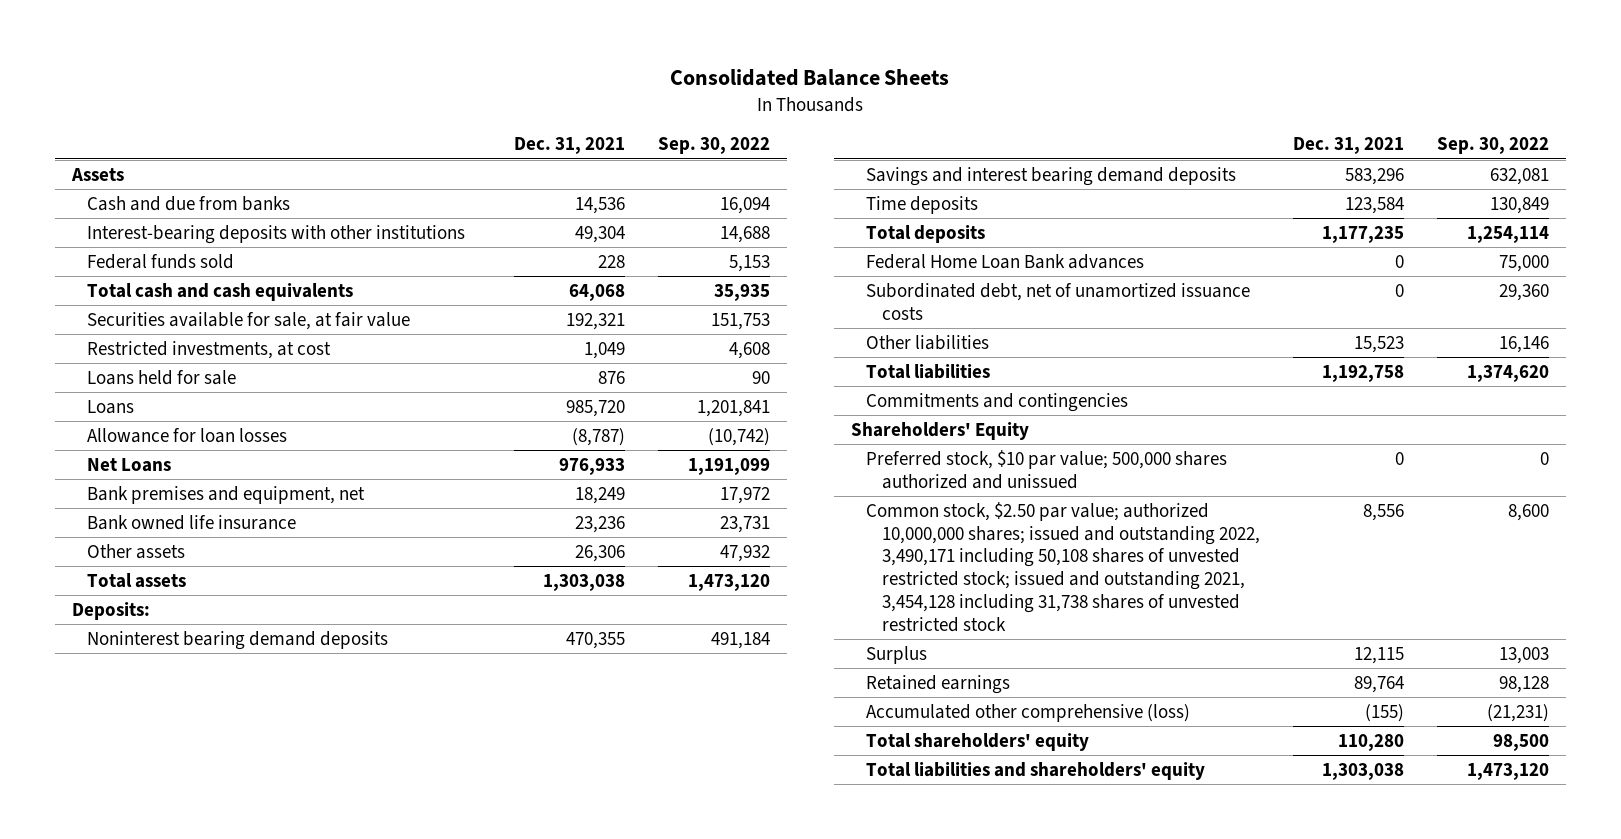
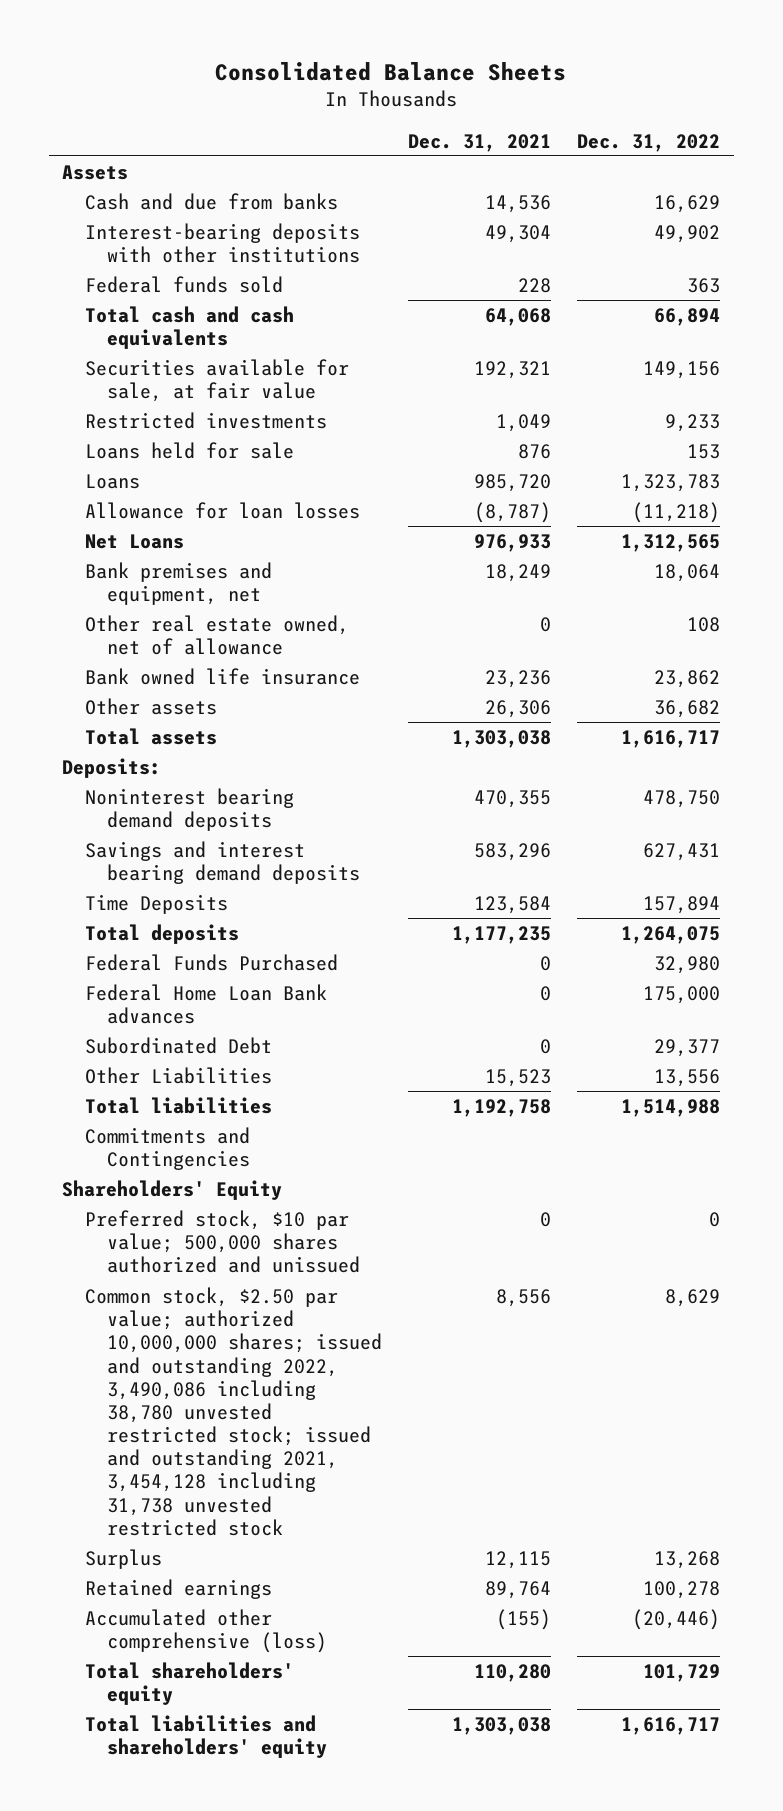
- | Dec. 31, 2021 | Sep. 30, 2022
+ | Dec. 31, 2021 | Dec. 31, 2022
- Restricted investments, at cost | 1,049 | 4,608
+ Restricted investments | 1,049 | 9,233
+ Other real estate owned, net of allowance | 0 | 108
- Time deposits | 123,584 | 130,849
+ Time Deposits | 123,584 | 157,894
+ Federal Funds Purchased | 0 | 32,980
- Subordinated debt, net of unamortized issuance costs | 0 | 29,360
- Other liabilities | 15,523 | 16,146
+ Subordinated Debt | 0 | 29,377
+ Other Liabilities | 15,523 | 13,556
- Commitments and contingencies
+ Commitments and Contingencies
- Common stock, $2.50 par value; authorized 10,000,000 shares; issued and outstanding 2022, 3,490,171 including 50,108 shares of unvested restricted stock; issued and outstanding 2021, 3,454,128 including 31,738 shares of unvested restricted stock | 8,556 | 8,600
+ Common stock, $2.50 par value; authorized 10,000,000 shares; issued and outstanding 2022, 3,490,086 including 38,780 unvested restricted stock; issued and outstanding 2021, 3,454,128 including 31,738 unvested restricted stock | 8,556 | 8,629

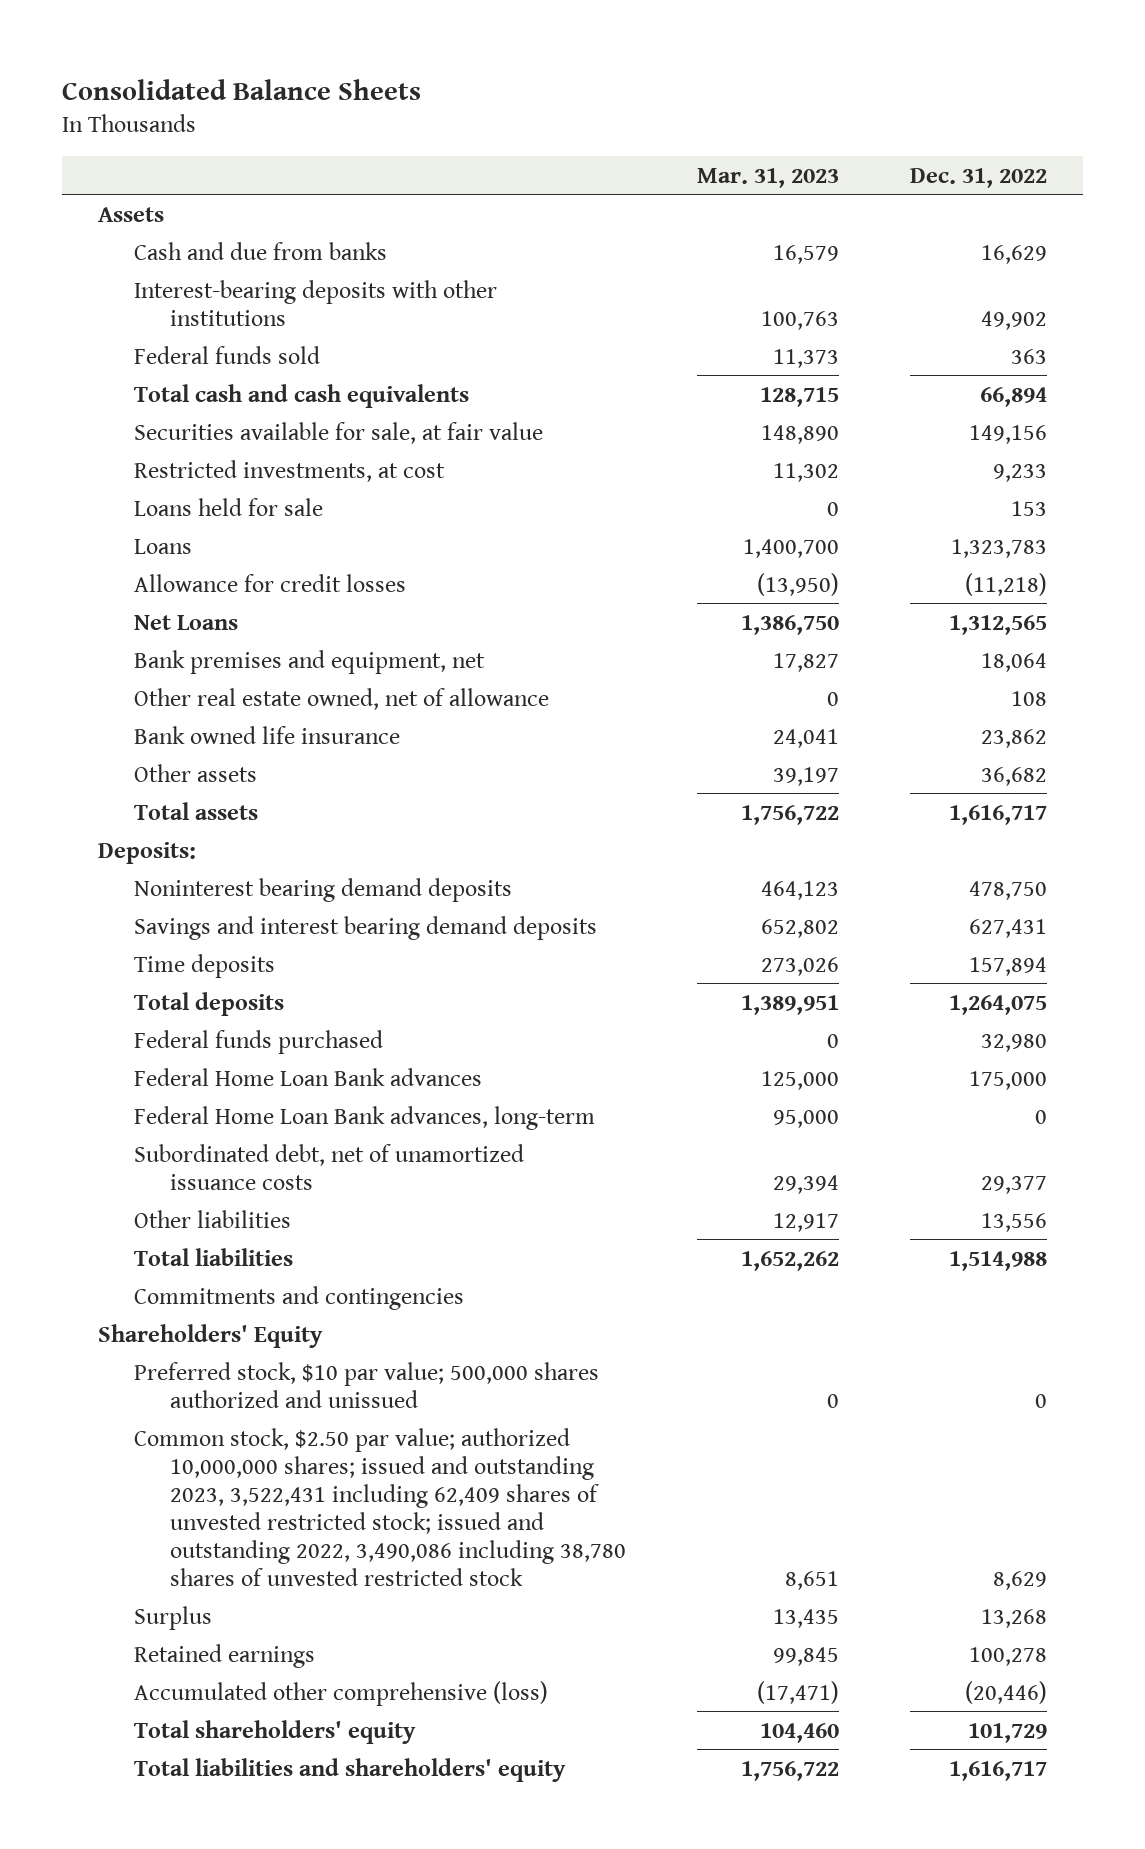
- | Dec. 31, 2021 | Dec. 31, 2022
+ | Mar. 31, 2023 | Dec. 31, 2022
- Restricted investments | 1,049 | 9,233
+ Restricted investments, at cost | 11,302 | 9,233
- Allowance for loan losses | (8,787) | (11,218)
+ Allowance for credit losses | (13,950) | (11,218)
- Time Deposits | 123,584 | 157,894
+ Time deposits | 273,026 | 157,894
- Federal Funds Purchased | 0 | 32,980
+ Federal funds purchased | 0 | 32,980
- Subordinated Debt | 0 | 29,377
- Other Liabilities | 15,523 | 13,556
+ Federal Home Loan Bank advances, long-term | 95,000 | 0
+ Subordinated debt, net of unamortized issuance costs | 29,394 | 29,377
+ Other liabilities | 12,917 | 13,556
- Commitments and Contingencies
+ Commitments and contingencies
- Common stock, $2.50 par value; authorized 10,000,000 shares; issued and outstanding 2022, 3,490,086 including 38,780 unvested restricted stock; issued and outstanding 2021, 3,454,128 including 31,738 unvested restricted stock | 8,556 | 8,629
+ Common stock, $2.50 par value; authorized 10,000,000 shares; issued and outstanding 2023, 3,522,431 including 62,409 shares of unvested restricted stock; issued and outstanding 2022, 3,490,086 including 38,780 shares of unvested restricted stock | 8,651 | 8,629

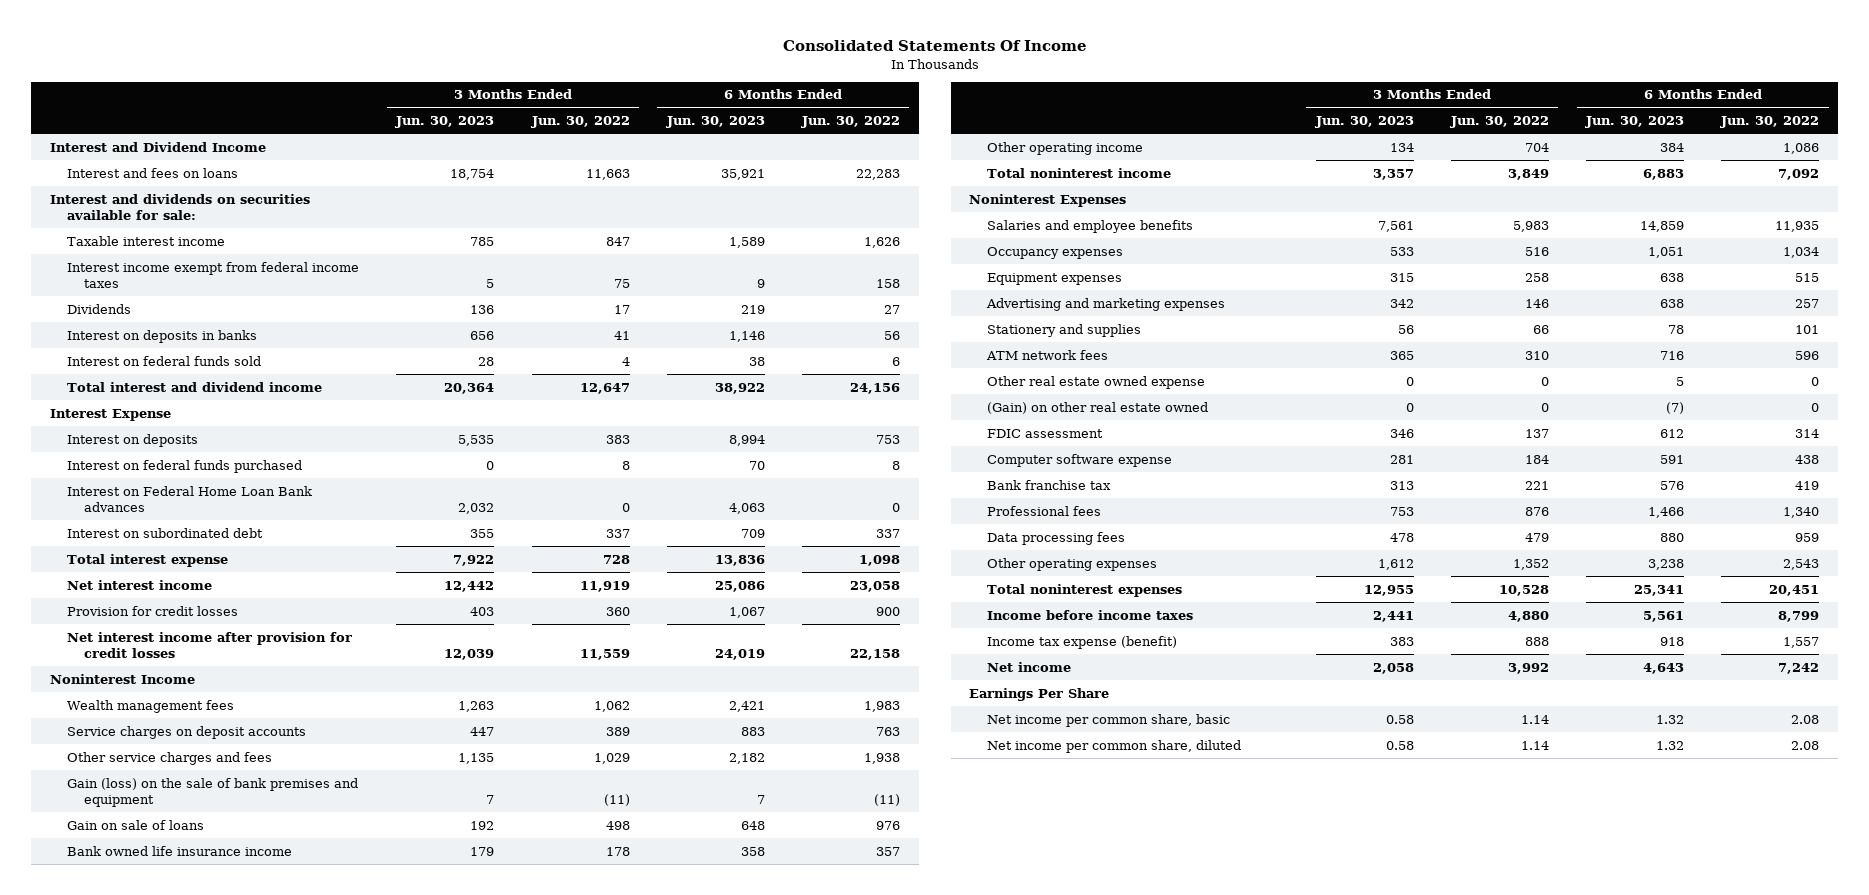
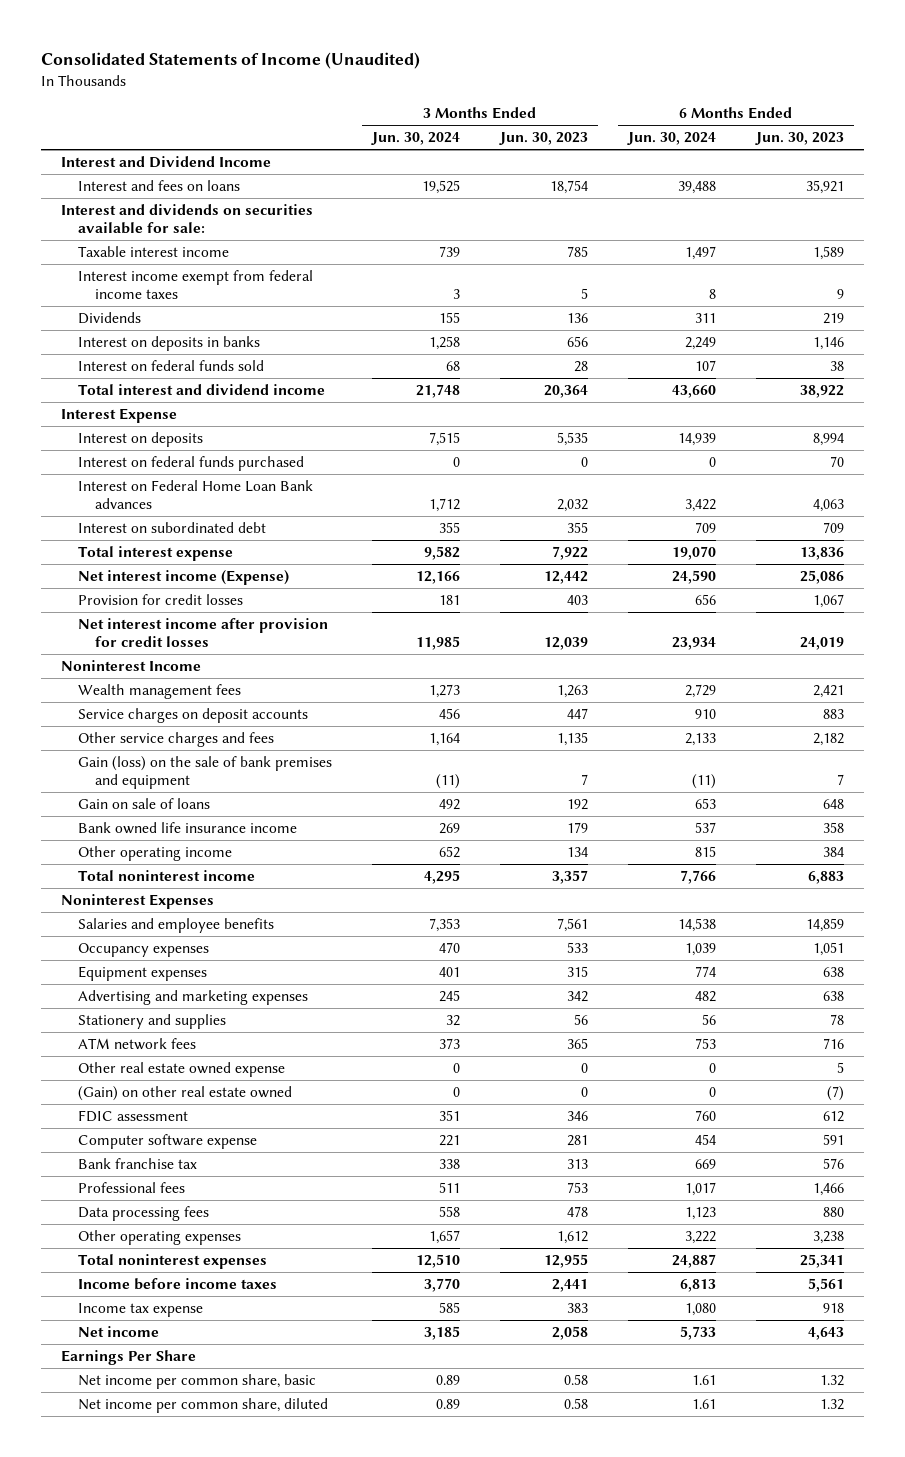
- Consolidated Statements Of Income
+ Consolidated Statements of Income (Unaudited)
- | 3 Months Ended Jun. 30, 2023 | 3 Months Ended Jun. 30, 2022 | 6 Months Ended Jun. 30, 2023 | 6 Months Ended Jun. 30, 2022
+ | 3 Months Ended Jun. 30, 2024 | 3 Months Ended Jun. 30, 2023 | 6 Months Ended Jun. 30, 2024 | 6 Months Ended Jun. 30, 2023
- Net interest income | 12,442 | 11,919 | 25,086 | 23,058
+ Net interest income (Expense) | 12,166 | 12,442 | 24,590 | 25,086
- Income tax expense (benefit) | 383 | 888 | 918 | 1,557
+ Income tax expense | 585 | 383 | 1,080 | 918

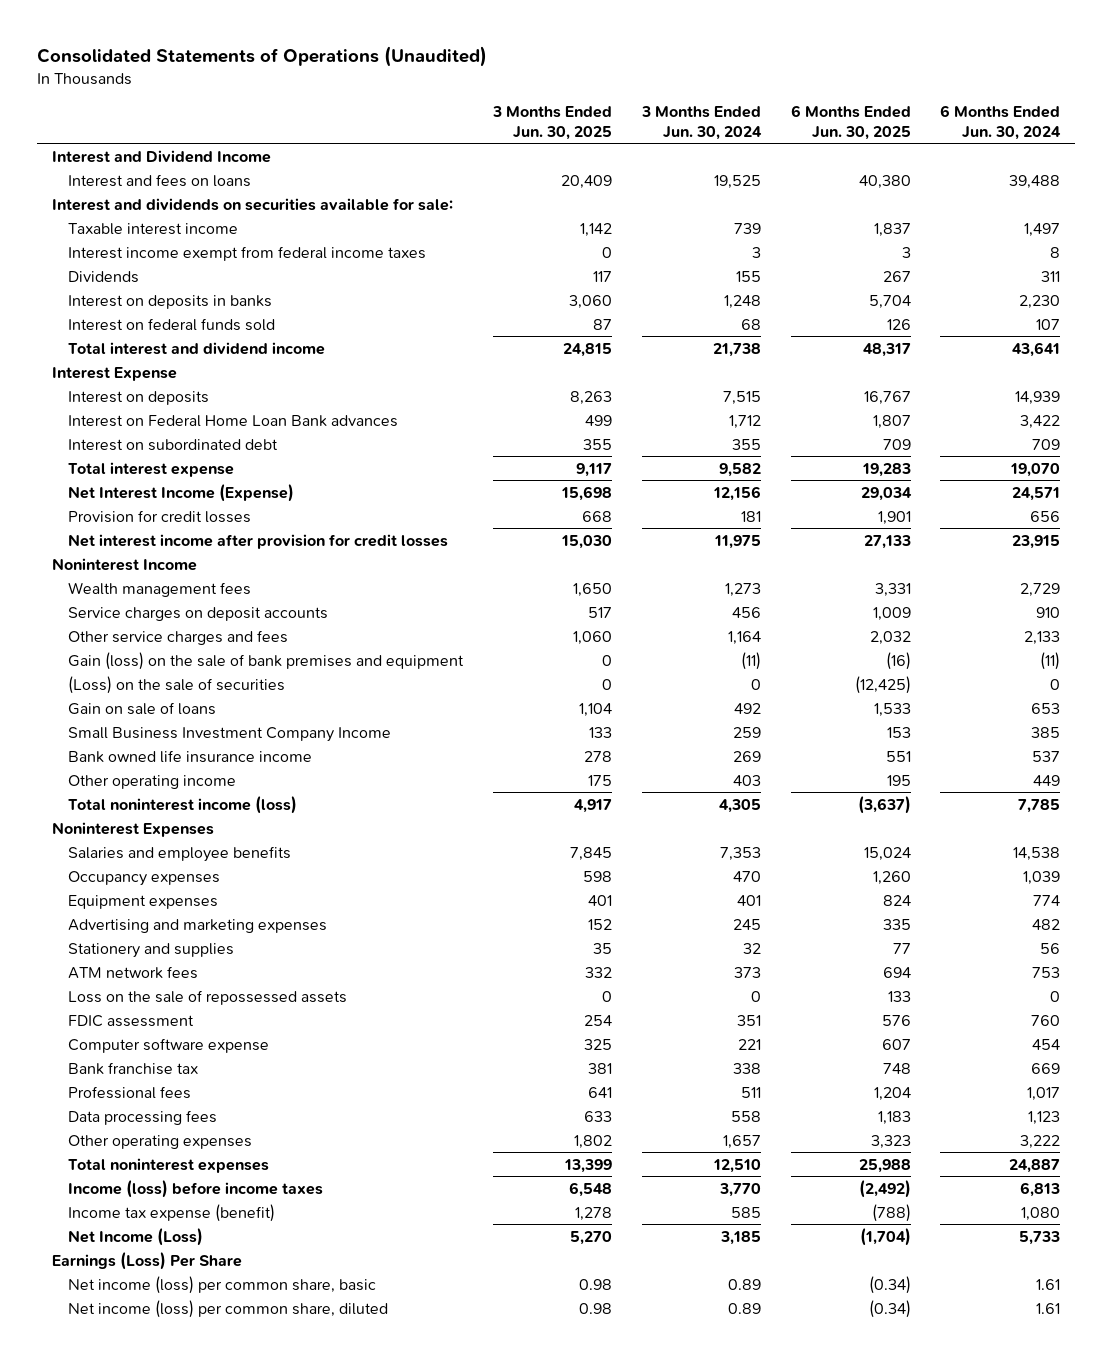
- Consolidated Statements of Income (Unaudited)
+ Consolidated Statements of Operations (Unaudited)
- | 3 Months Ended Jun. 30, 2024 | 3 Months Ended Jun. 30, 2023 | 6 Months Ended Jun. 30, 2024 | 6 Months Ended Jun. 30, 2023
+ | 3 Months Ended Jun. 30, 2025 | 3 Months Ended Jun. 30, 2024 | 6 Months Ended Jun. 30, 2025 | 6 Months Ended Jun. 30, 2024
- Interest on deposits in banks | 1,258 | 656 | 2,249 | 1,146
+ Interest on deposits in banks | 3,060 | 1,248 | 5,704 | 2,230
- Total interest and dividend income | 21,748 | 20,364 | 43,660 | 38,922
+ Total interest and dividend income | 24,815 | 21,738 | 48,317 | 43,641
- Interest on federal funds purchased | 0 | 0 | 0 | 70
- Net interest income (Expense) | 12,166 | 12,442 | 24,590 | 25,086
+ Net Interest Income (Expense) | 15,698 | 12,156 | 29,034 | 24,571
- Net interest income after provision for credit losses | 11,985 | 12,039 | 23,934 | 24,019
+ Net interest income after provision for credit losses | 15,030 | 11,975 | 27,133 | 23,915
+ (Loss) on the sale of securities | 0 | 0 | (12,425) | 0
+ Small Business Investment Company Income | 133 | 259 | 153 | 385
- Other operating income | 652 | 134 | 815 | 384
- Total noninterest income | 4,295 | 3,357 | 7,766 | 6,883
+ Other operating income | 175 | 403 | 195 | 449
+ Total noninterest income (loss) | 4,917 | 4,305 | (3,637) | 7,785
- Other real estate owned expense | 0 | 0 | 0 | 5
- (Gain) on other real estate owned | 0 | 0 | 0 | (7)
+ Loss on the sale of repossessed assets | 0 | 0 | 133 | 0
- Income before income taxes | 3,770 | 2,441 | 6,813 | 5,561
- Income tax expense | 585 | 383 | 1,080 | 918
- Net income | 3,185 | 2,058 | 5,733 | 4,643
- Earnings Per Share
- Net income per common share, basic | 0.89 | 0.58 | 1.61 | 1.32
- Net income per common share, diluted | 0.89 | 0.58 | 1.61 | 1.32
+ Income (loss) before income taxes | 6,548 | 3,770 | (2,492) | 6,813
+ Income tax expense (benefit) | 1,278 | 585 | (788) | 1,080
+ Net Income (Loss) | 5,270 | 3,185 | (1,704) | 5,733
+ Earnings (Loss) Per Share
+ Net income (loss) per common share, basic | 0.98 | 0.89 | (0.34) | 1.61
+ Net income (loss) per common share, diluted | 0.98 | 0.89 | (0.34) | 1.61

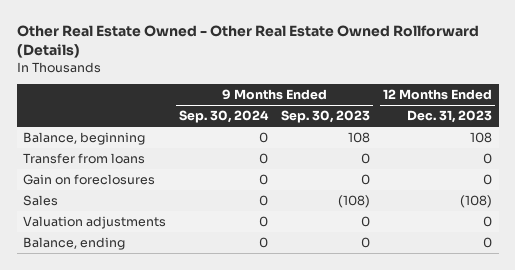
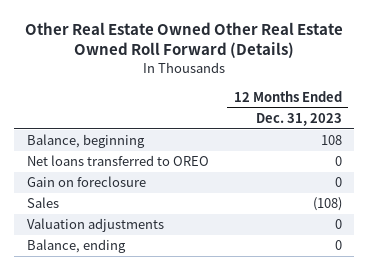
- Other Real Estate Owned - Other Real Estate Owned Rollforward (Details)
+ Other Real Estate Owned Other Real Estate Owned Roll Forward (Details)
- | 9 Months Ended Sep. 30, 2024 | 9 Months Ended Sep. 30, 2023 | 12 Months Ended Dec. 31, 2023
+ | 12 Months Ended Dec. 31, 2023
- Transfer from loans | 0 | 0 | 0
- Gain on foreclosures | 0 | 0 | 0
+ Net loans transferred to OREO | 0
+ Gain on foreclosure | 0

